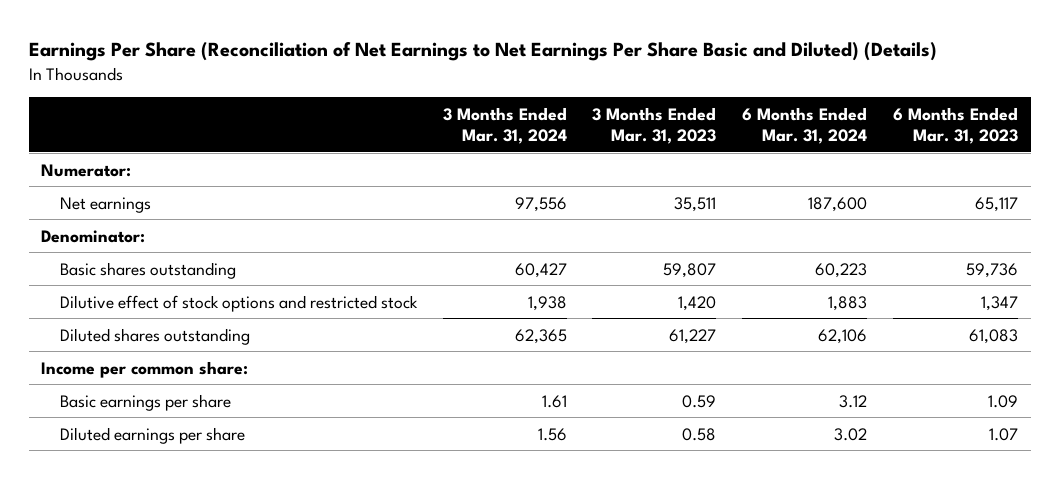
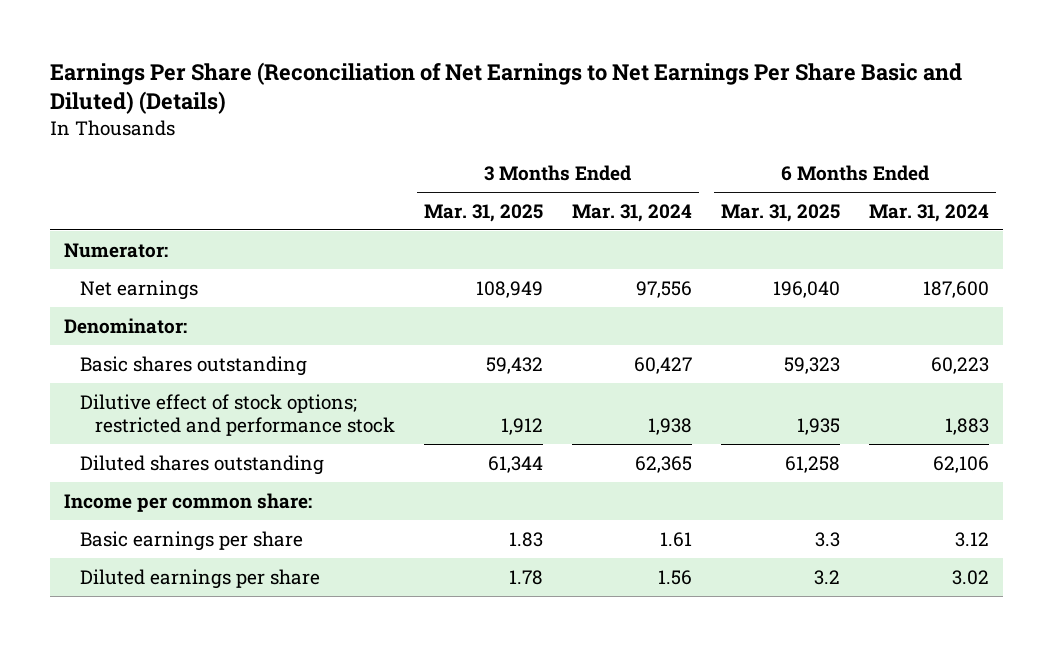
- | 3 Months Ended Mar. 31, 2024 | 3 Months Ended Mar. 31, 2023 | 6 Months Ended Mar. 31, 2024 | 6 Months Ended Mar. 31, 2023
+ | 3 Months Ended Mar. 31, 2025 | 3 Months Ended Mar. 31, 2024 | 6 Months Ended Mar. 31, 2025 | 6 Months Ended Mar. 31, 2024
- Dilutive effect of stock options and restricted stock | 1,938 | 1,420 | 1,883 | 1,347
+ Dilutive effect of stock options; restricted and performance stock | 1,912 | 1,938 | 1,935 | 1,883

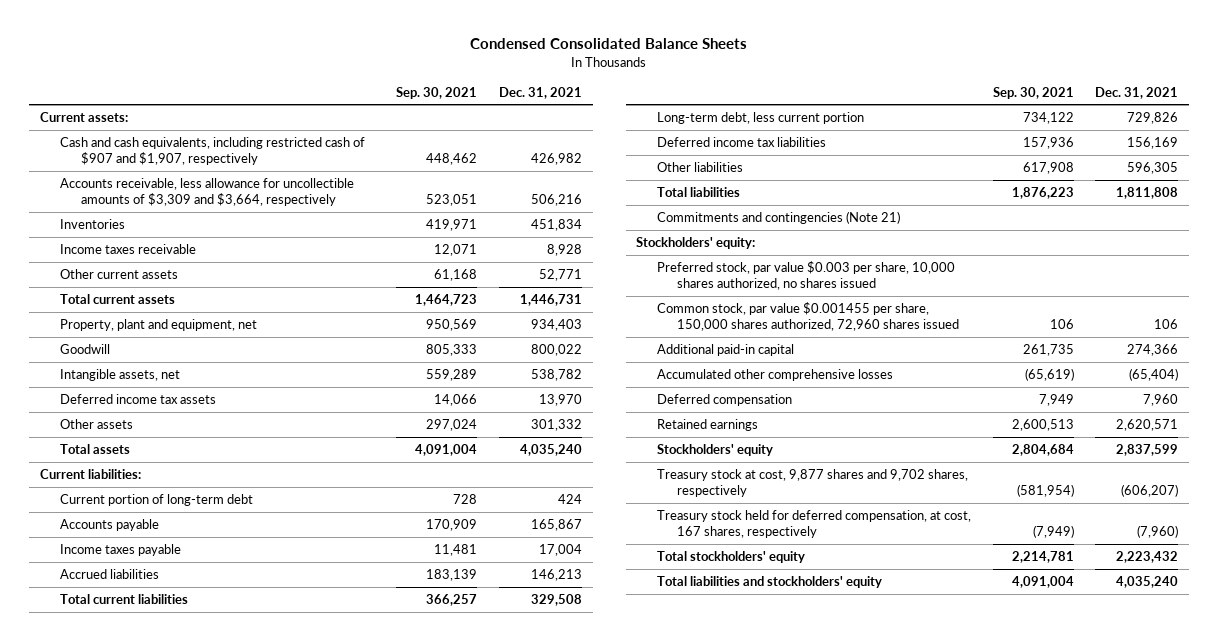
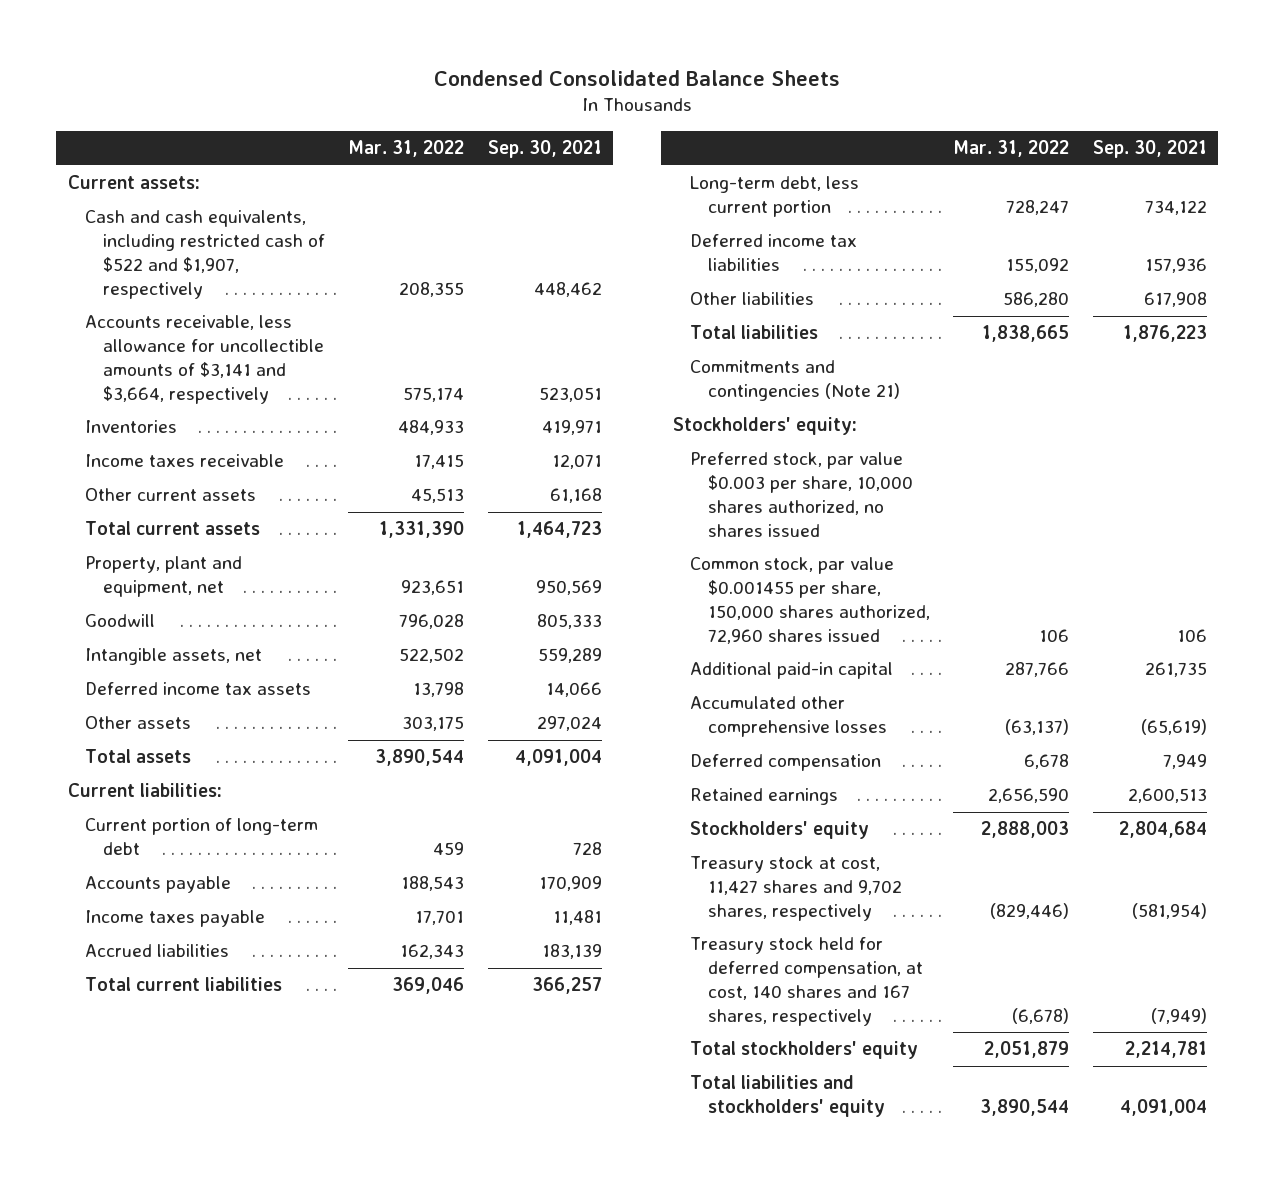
- | Sep. 30, 2021 | Dec. 31, 2021
+ | Mar. 31, 2022 | Sep. 30, 2021
- Cash and cash equivalents, including restricted cash of $907 and $1,907, respectively | 448,462 | 426,982
- Accounts receivable, less allowance for uncollectible amounts of $3,309 and $3,664, respectively | 523,051 | 506,216
+ Cash and cash equivalents, including restricted cash of $522 and $1,907, respectively | 208,355 | 448,462
+ Accounts receivable, less allowance for uncollectible amounts of $3,141 and $3,664, respectively | 575,174 | 523,051
- Treasury stock at cost, 9,877 shares and 9,702 shares, respectively | (581,954) | (606,207)
- Treasury stock held for deferred compensation, at cost, 167 shares, respectively | (7,949) | (7,960)
+ Treasury stock at cost, 11,427 shares and 9,702 shares, respectively | (829,446) | (581,954)
+ Treasury stock held for deferred compensation, at cost, 140 shares and 167 shares, respectively | (6,678) | (7,949)

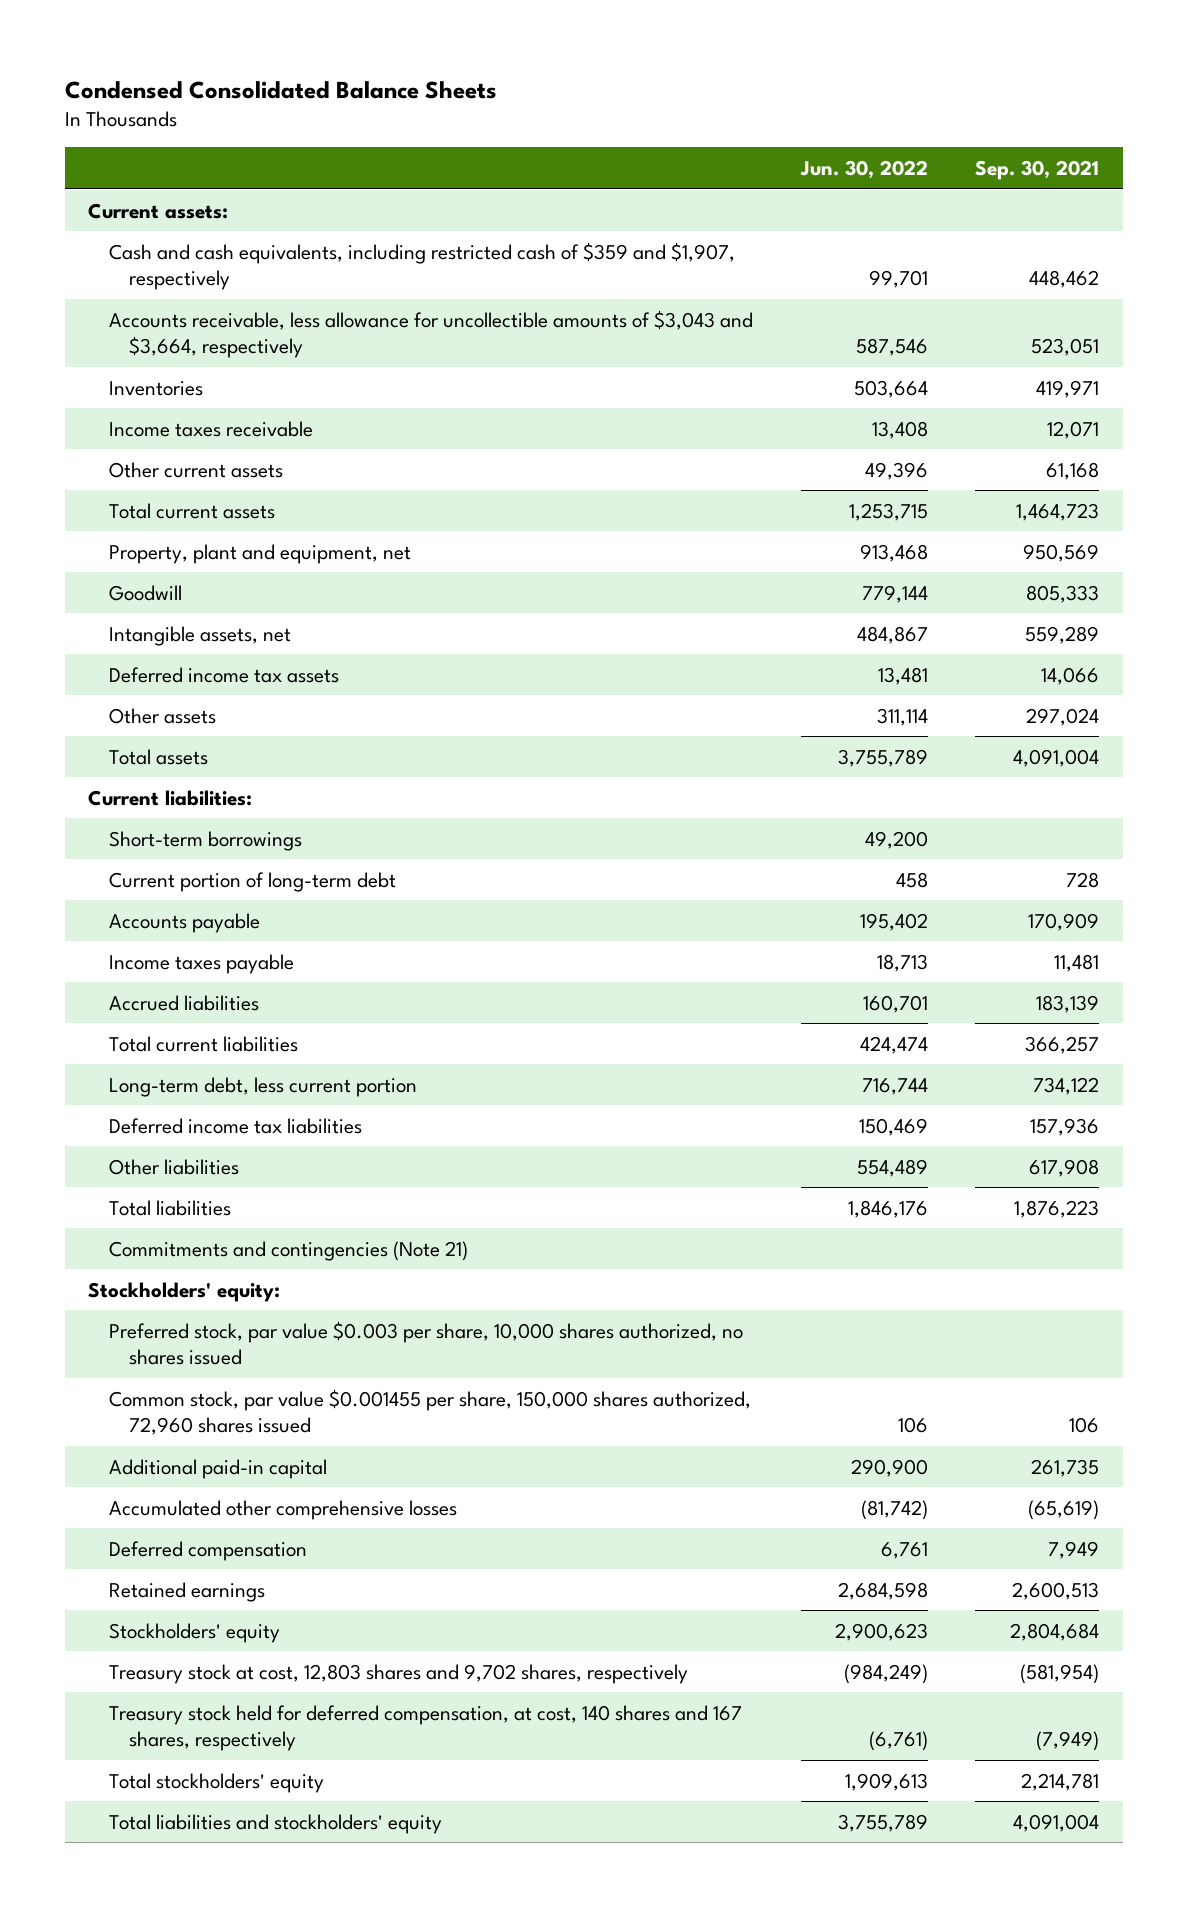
- | Mar. 31, 2022 | Sep. 30, 2021
+ | Jun. 30, 2022 | Sep. 30, 2021
- Cash and cash equivalents, including restricted cash of $522 and $1,907, respectively | 208,355 | 448,462
- Accounts receivable, less allowance for uncollectible amounts of $3,141 and $3,664, respectively | 575,174 | 523,051
+ Cash and cash equivalents, including restricted cash of $359 and $1,907, respectively | 99,701 | 448,462
+ Accounts receivable, less allowance for uncollectible amounts of $3,043 and $3,664, respectively | 587,546 | 523,051
+ Short-term borrowings | 49,200 |
- Treasury stock at cost, 11,427 shares and 9,702 shares, respectively | (829,446) | (581,954)
+ Treasury stock at cost, 12,803 shares and 9,702 shares, respectively | (984,249) | (581,954)

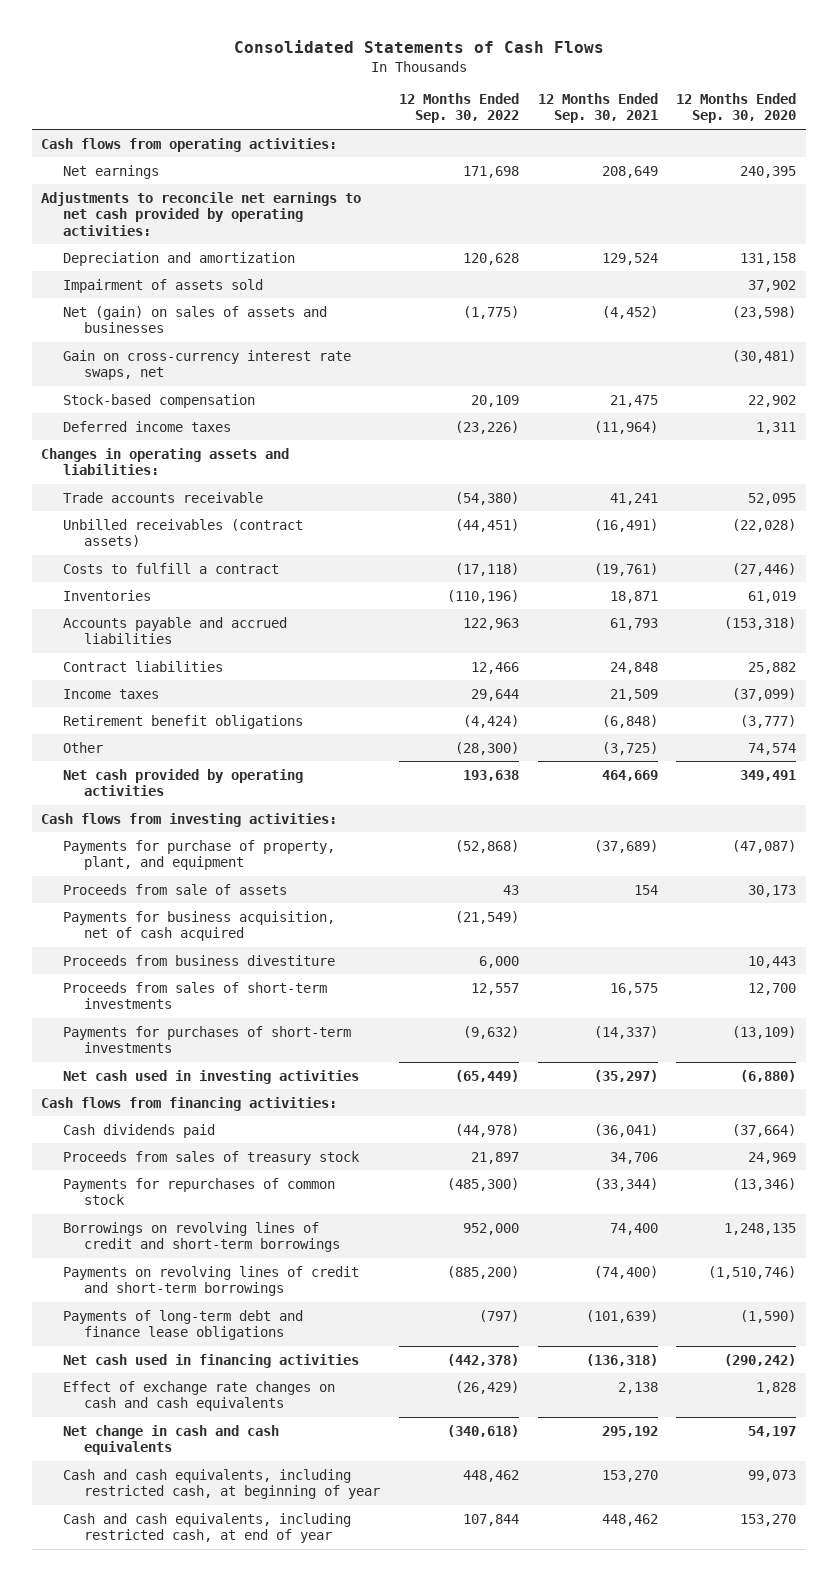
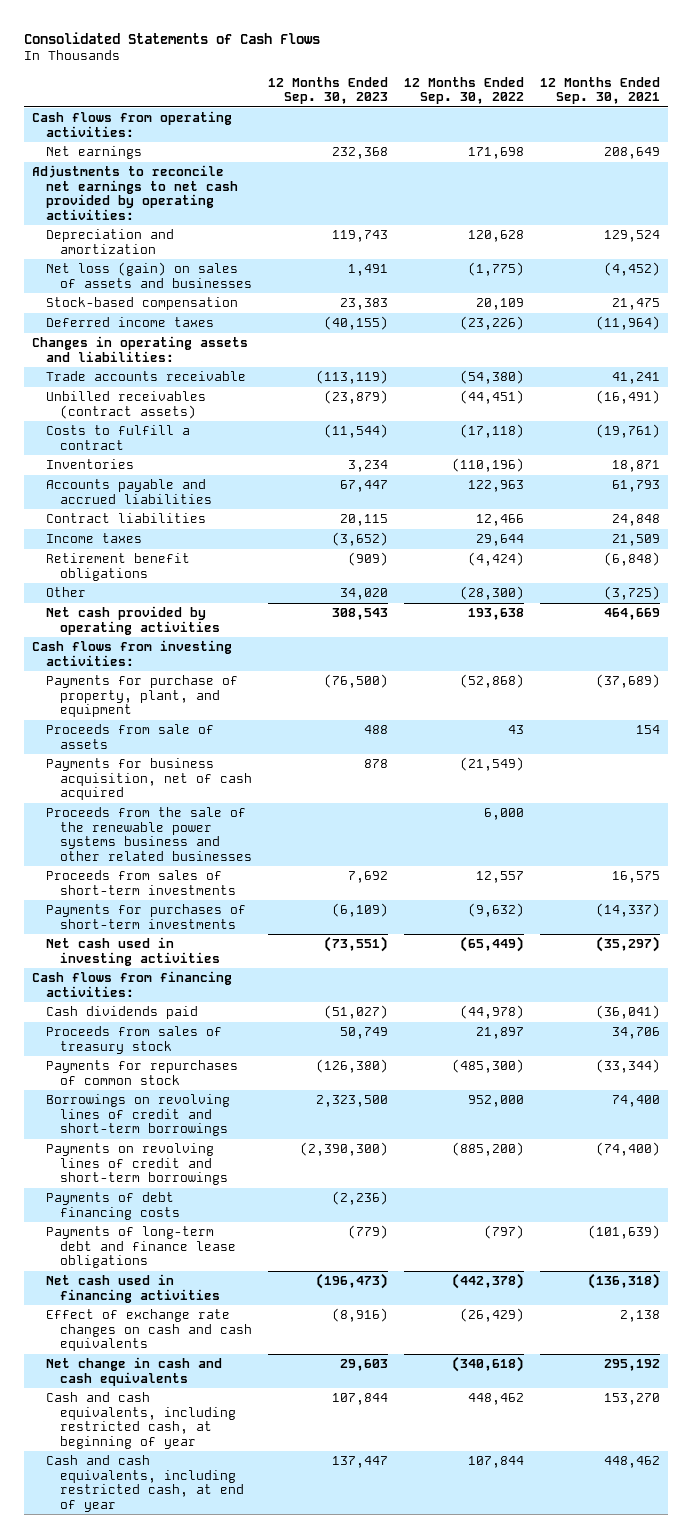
- | 12 Months Ended Sep. 30, 2022 | 12 Months Ended Sep. 30, 2021 | 12 Months Ended Sep. 30, 2020
+ | 12 Months Ended Sep. 30, 2023 | 12 Months Ended Sep. 30, 2022 | 12 Months Ended Sep. 30, 2021
- Impairment of assets sold | | | 37,902
- Net (gain) on sales of assets and businesses | (1,775) | (4,452) | (23,598)
- Gain on cross-currency interest rate swaps, net | | | (30,481)
+ Net loss (gain) on sales of assets and businesses | 1,491 | (1,775) | (4,452)
- Proceeds from business divestiture | 6,000 | | 10,443
+ Proceeds from the sale of the renewable power systems business and other related businesses | | 6,000 |
+ Payments of debt financing costs | (2,236) | |

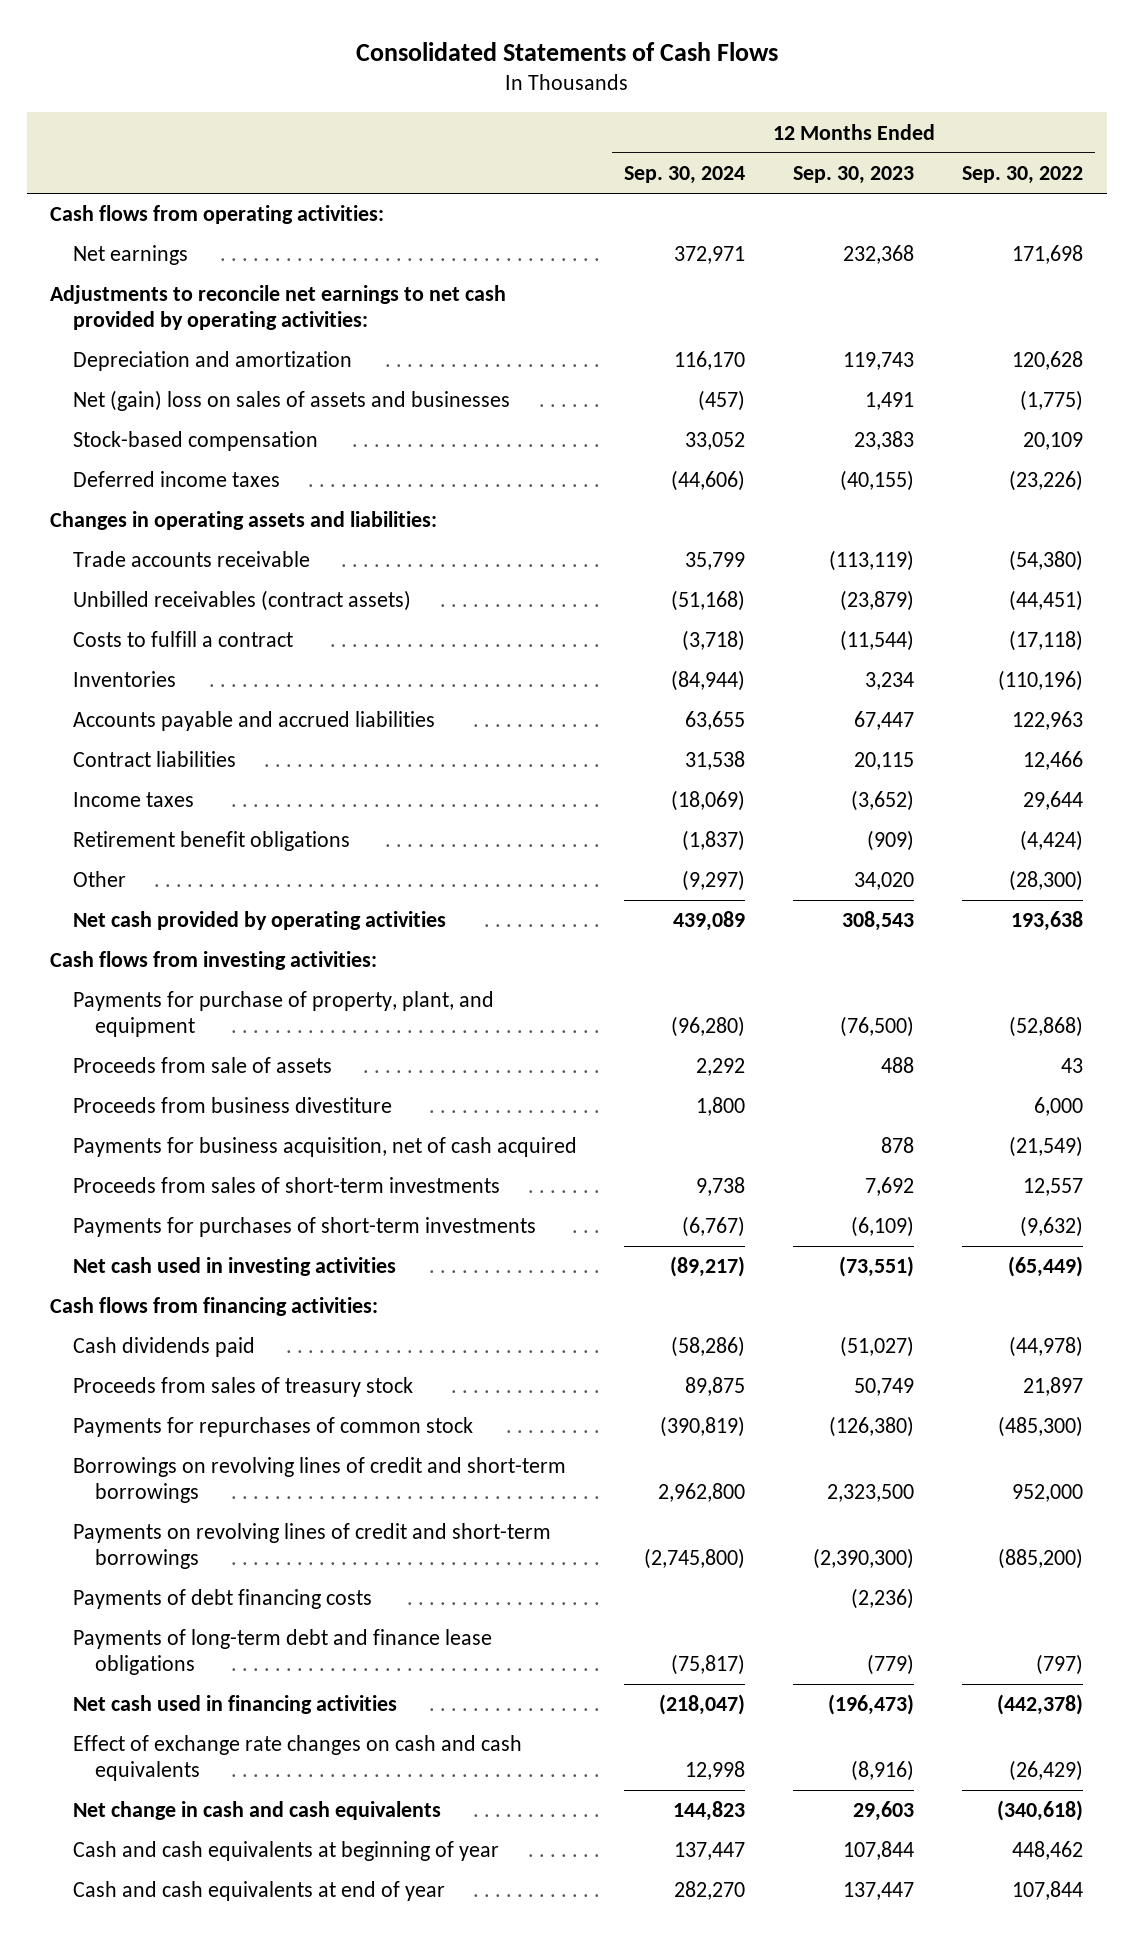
- | 12 Months Ended Sep. 30, 2023 | 12 Months Ended Sep. 30, 2022 | 12 Months Ended Sep. 30, 2021
+ | 12 Months Ended Sep. 30, 2024 | 12 Months Ended Sep. 30, 2023 | 12 Months Ended Sep. 30, 2022
- Net loss (gain) on sales of assets and businesses | 1,491 | (1,775) | (4,452)
+ Net (gain) loss on sales of assets and businesses | (457) | 1,491 | (1,775)
+ Proceeds from business divestiture | 1,800 | | 6,000
- Proceeds from the sale of the renewable power systems business and other related businesses | | 6,000 |
- Cash and cash equivalents, including restricted cash, at beginning of year | 107,844 | 448,462 | 153,270
- Cash and cash equivalents, including restricted cash, at end of year | 137,447 | 107,844 | 448,462
+ Cash and cash equivalents at beginning of year | 137,447 | 107,844 | 448,462
+ Cash and cash equivalents at end of year | 282,270 | 137,447 | 107,844

